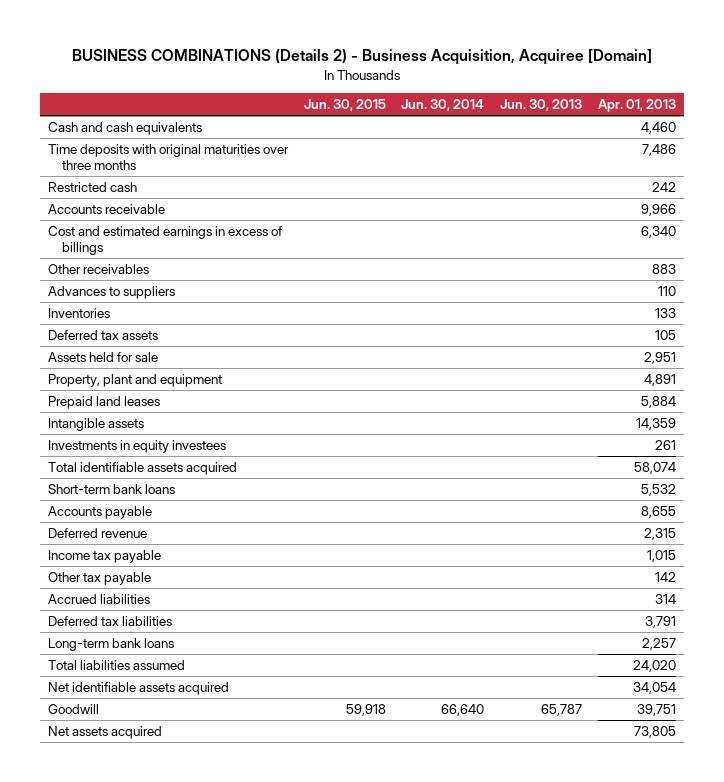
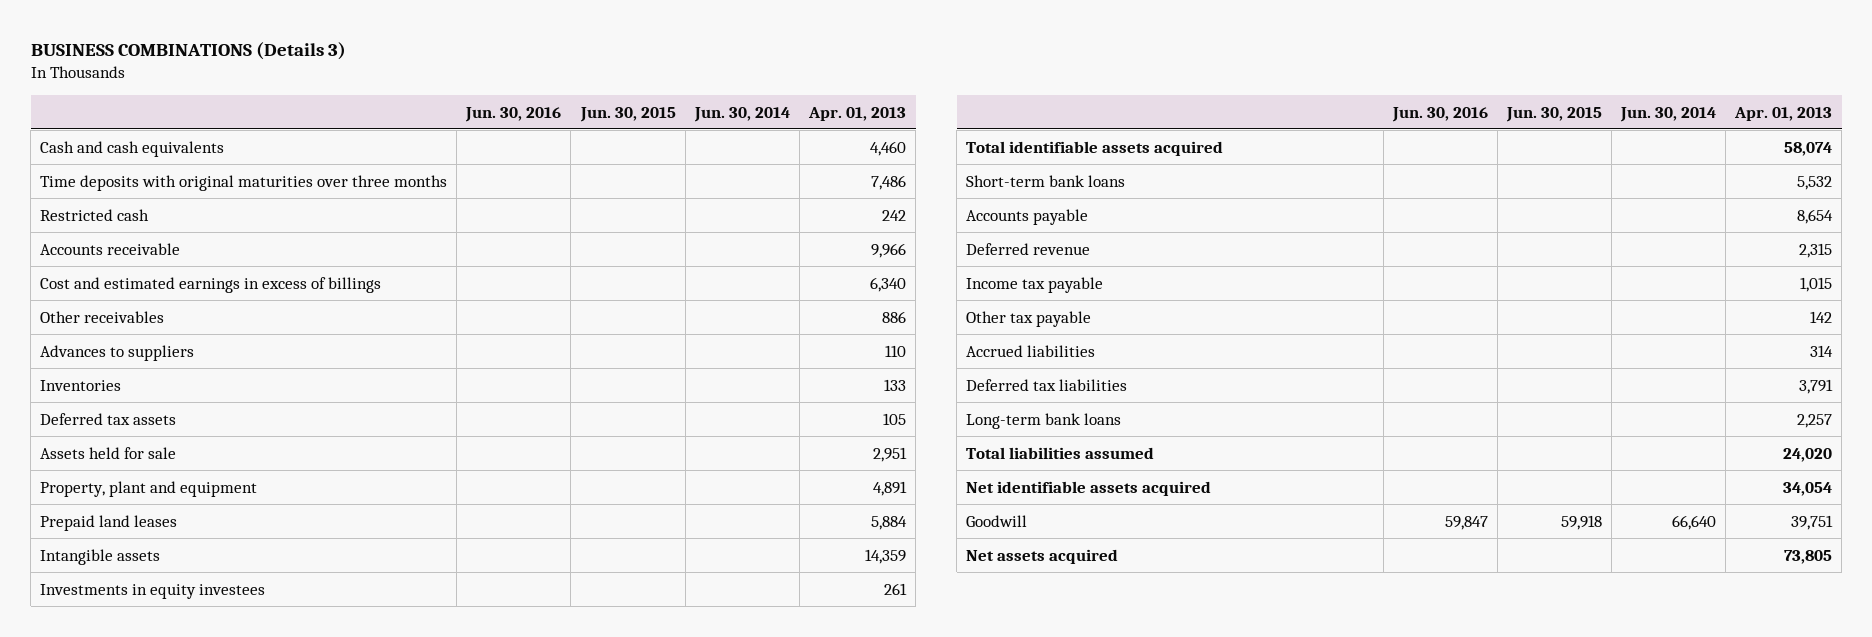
- BUSINESS COMBINATIONS (Details 2) - Business Acquisition, Acquiree [Domain]
+ BUSINESS COMBINATIONS (Details 3)
- | Jun. 30, 2015 | Jun. 30, 2014 | Jun. 30, 2013 | Apr. 01, 2013
+ | Jun. 30, 2016 | Jun. 30, 2015 | Jun. 30, 2014 | Apr. 01, 2013
- Other receivables | | | | 883
+ Other receivables | | | | 886
- Accounts payable | | | | 8,655
+ Accounts payable | | | | 8,654

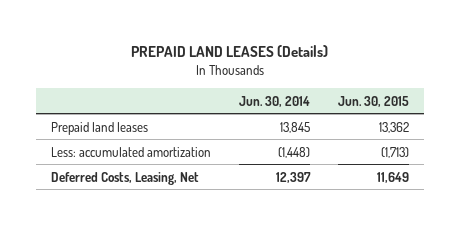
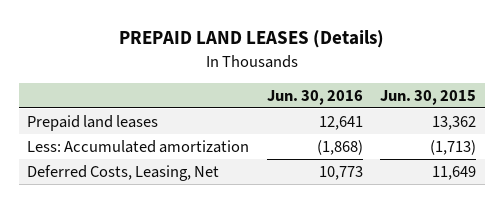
- | Jun. 30, 2014 | Jun. 30, 2015
+ | Jun. 30, 2016 | Jun. 30, 2015
- Less: accumulated amortization | (1,448) | (1,713)
+ Less: Accumulated amortization | (1,868) | (1,713)

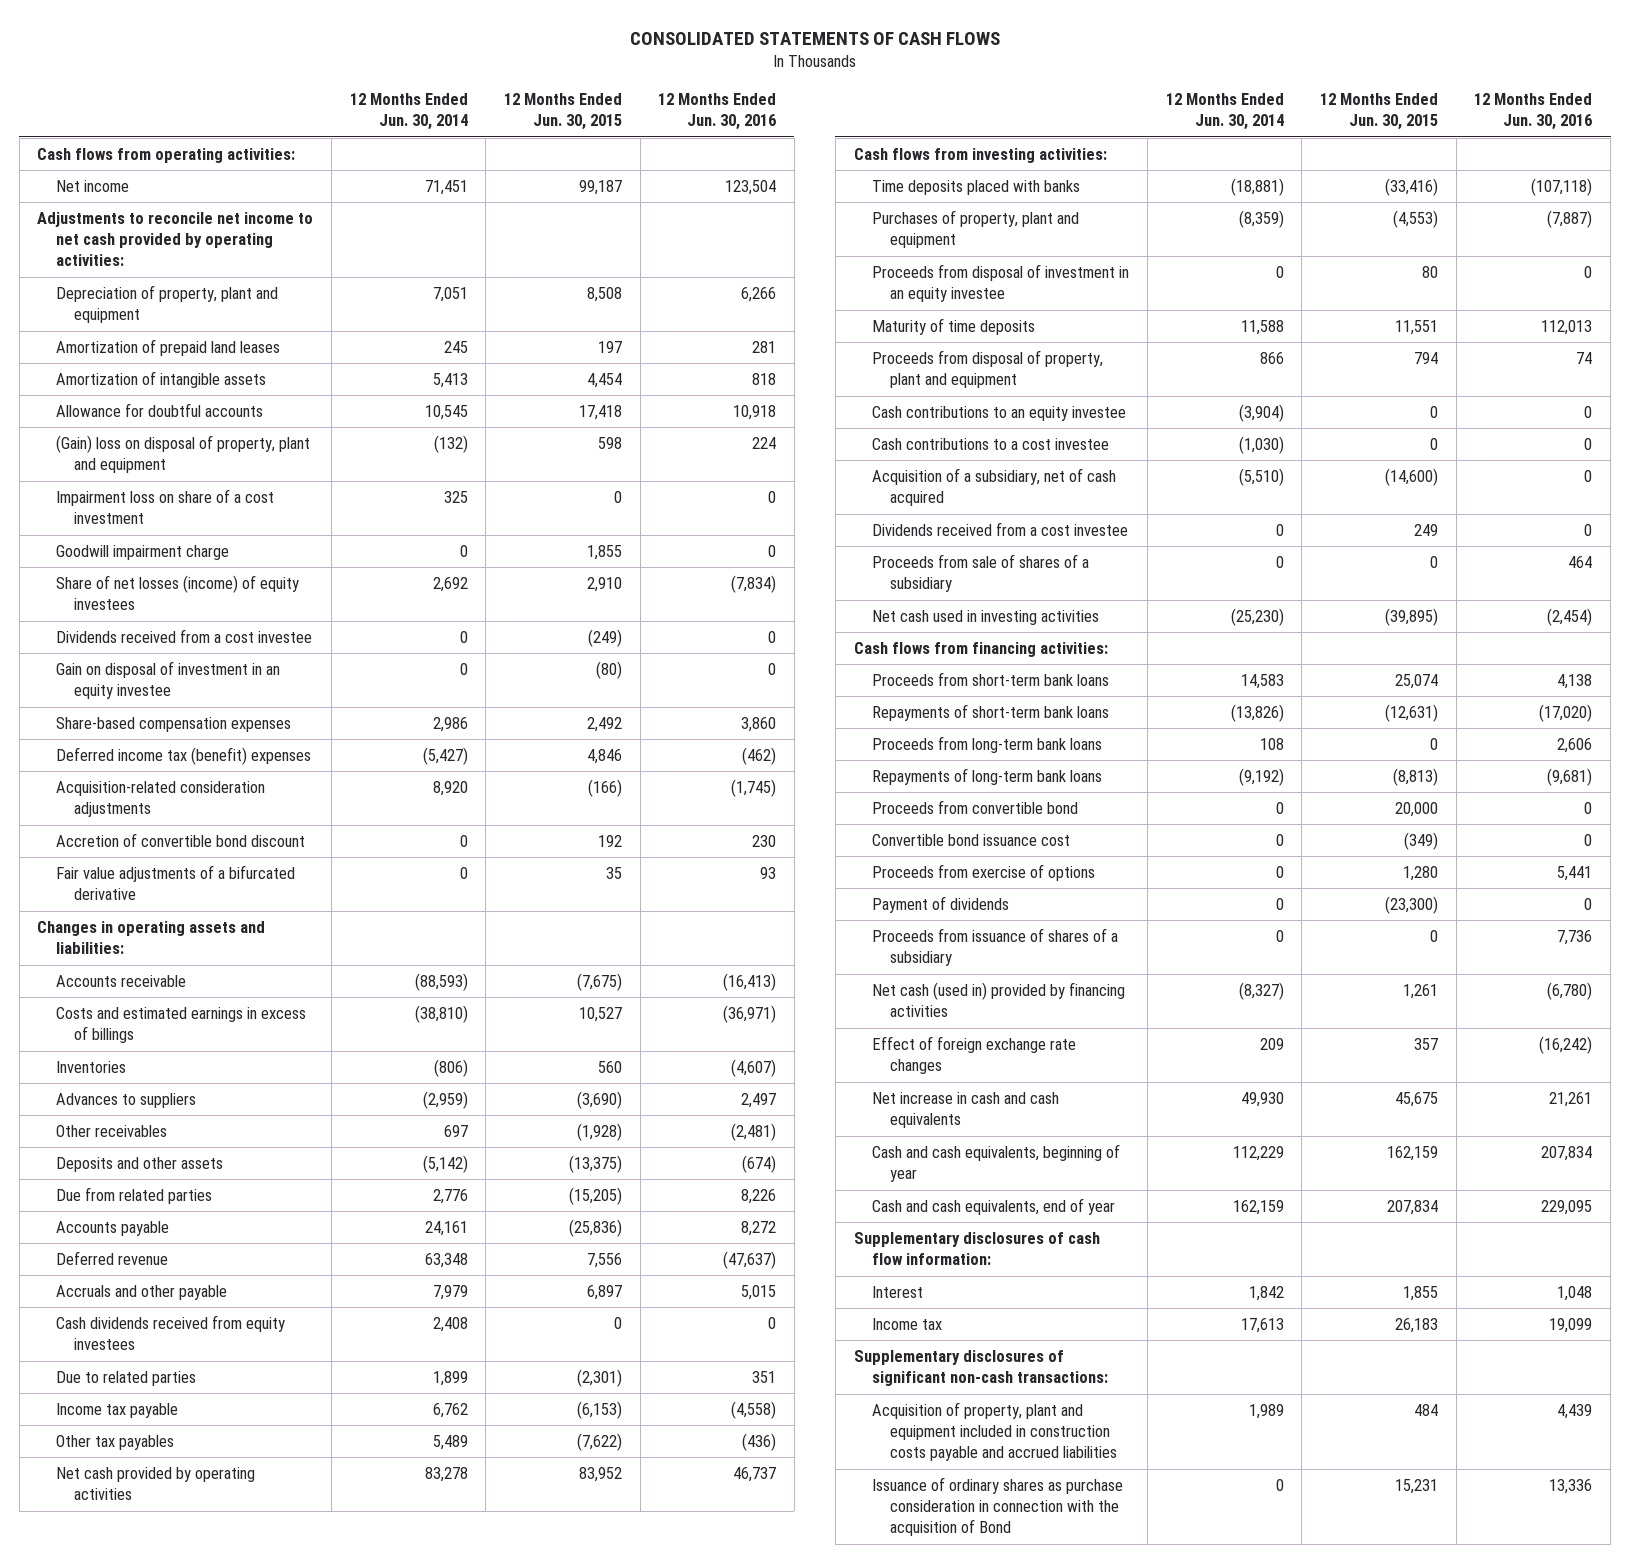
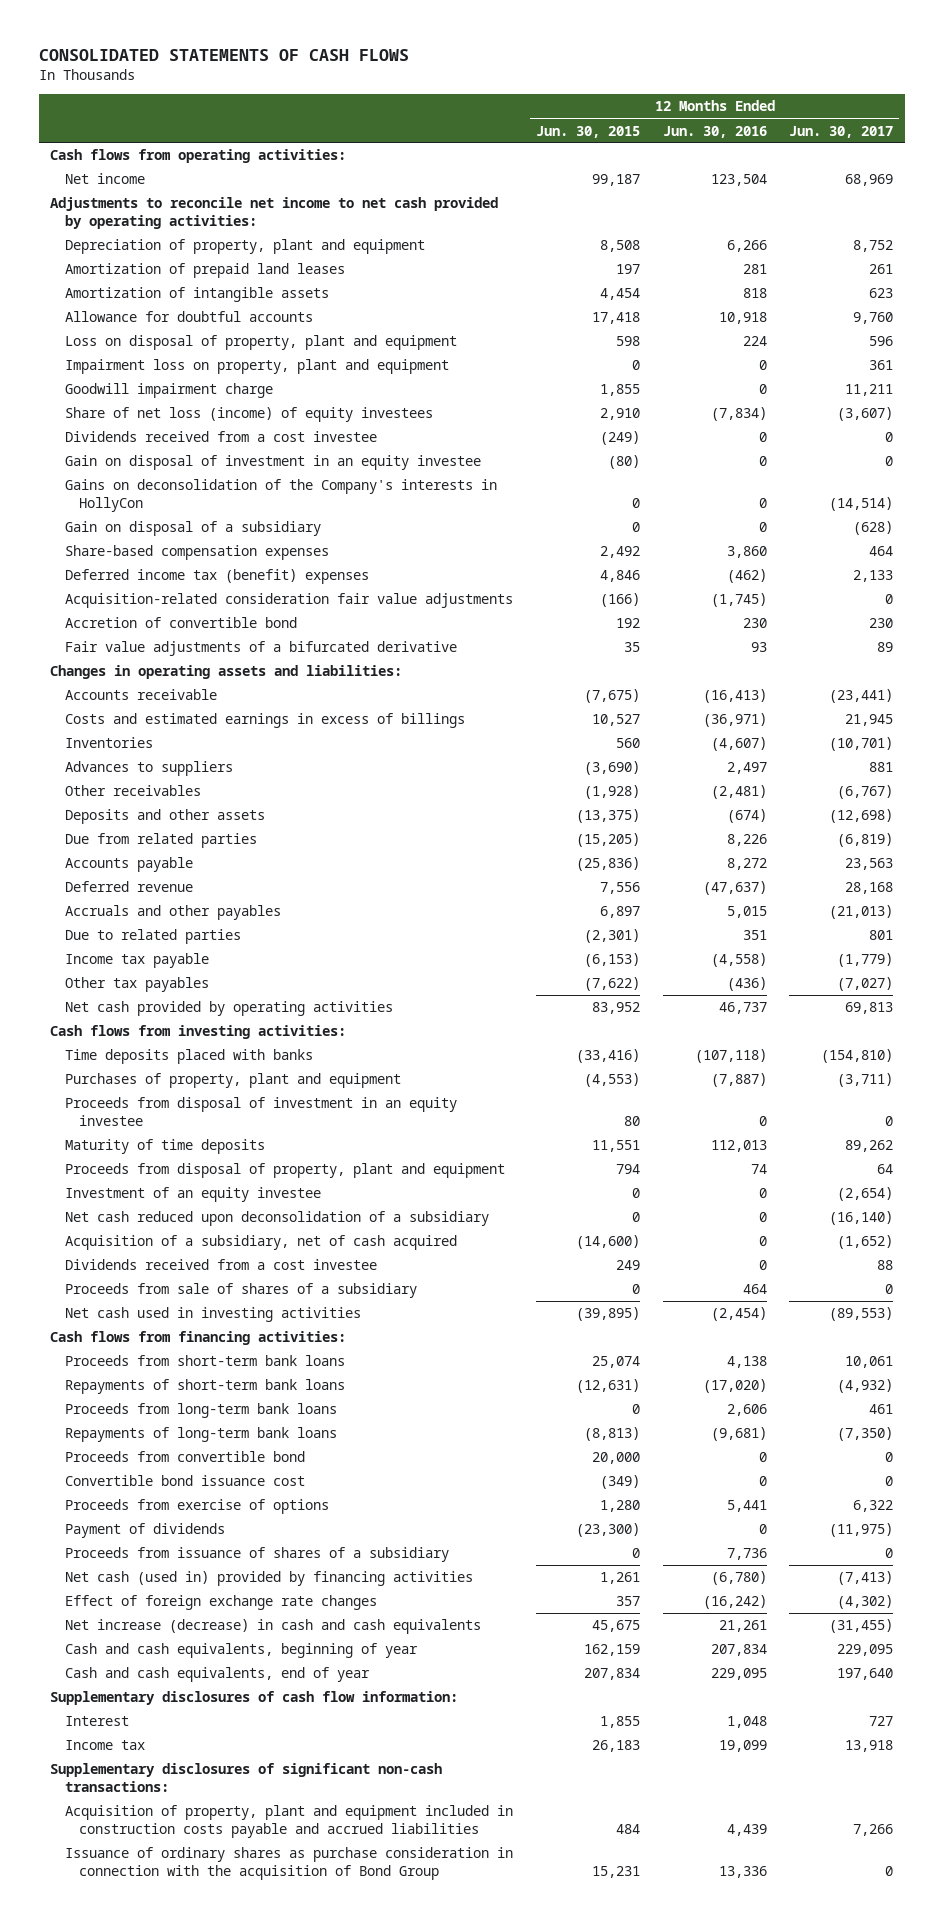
- | 12 Months Ended Jun. 30, 2014 | 12 Months Ended Jun. 30, 2015 | 12 Months Ended Jun. 30, 2016
+ | 12 Months Ended Jun. 30, 2015 | 12 Months Ended Jun. 30, 2016 | 12 Months Ended Jun. 30, 2017
- (Gain) loss on disposal of property, plant and equipment | (132) | 598 | 224
- Impairment loss on share of a cost investment | 325 | 0 | 0
+ Loss on disposal of property, plant and equipment | 598 | 224 | 596
+ Impairment loss on property, plant and equipment | 0 | 0 | 361
- Share of net losses (income) of equity investees | 2,692 | 2,910 | (7,834)
+ Share of net loss (income) of equity investees | 2,910 | (7,834) | (3,607)
+ Gains on deconsolidation of the Company's interests in HollyCon | 0 | 0 | (14,514)
+ Gain on disposal of a subsidiary | 0 | 0 | (628)
- Acquisition-related consideration adjustments | 8,920 | (166) | (1,745)
- Accretion of convertible bond discount | 0 | 192 | 230
+ Acquisition-related consideration fair value adjustments | (166) | (1,745) | 0
+ Accretion of convertible bond | 192 | 230 | 230
- Accruals and other payable | 7,979 | 6,897 | 5,015
- Cash dividends received from equity investees | 2,408 | 0 | 0
+ Accruals and other payables | 6,897 | 5,015 | (21,013)
- Cash contributions to an equity investee | (3,904) | 0 | 0
- Cash contributions to a cost investee | (1,030) | 0 | 0
+ Investment of an equity investee | 0 | 0 | (2,654)
+ Net cash reduced upon deconsolidation of a subsidiary | 0 | 0 | (16,140)
- Net increase in cash and cash equivalents | 49,930 | 45,675 | 21,261
+ Net increase (decrease) in cash and cash equivalents | 45,675 | 21,261 | (31,455)
- Issuance of ordinary shares as purchase consideration in connection with the acquisition of Bond | 0 | 15,231 | 13,336
+ Issuance of ordinary shares as purchase consideration in connection with the acquisition of Bond Group | 15,231 | 13,336 | 0

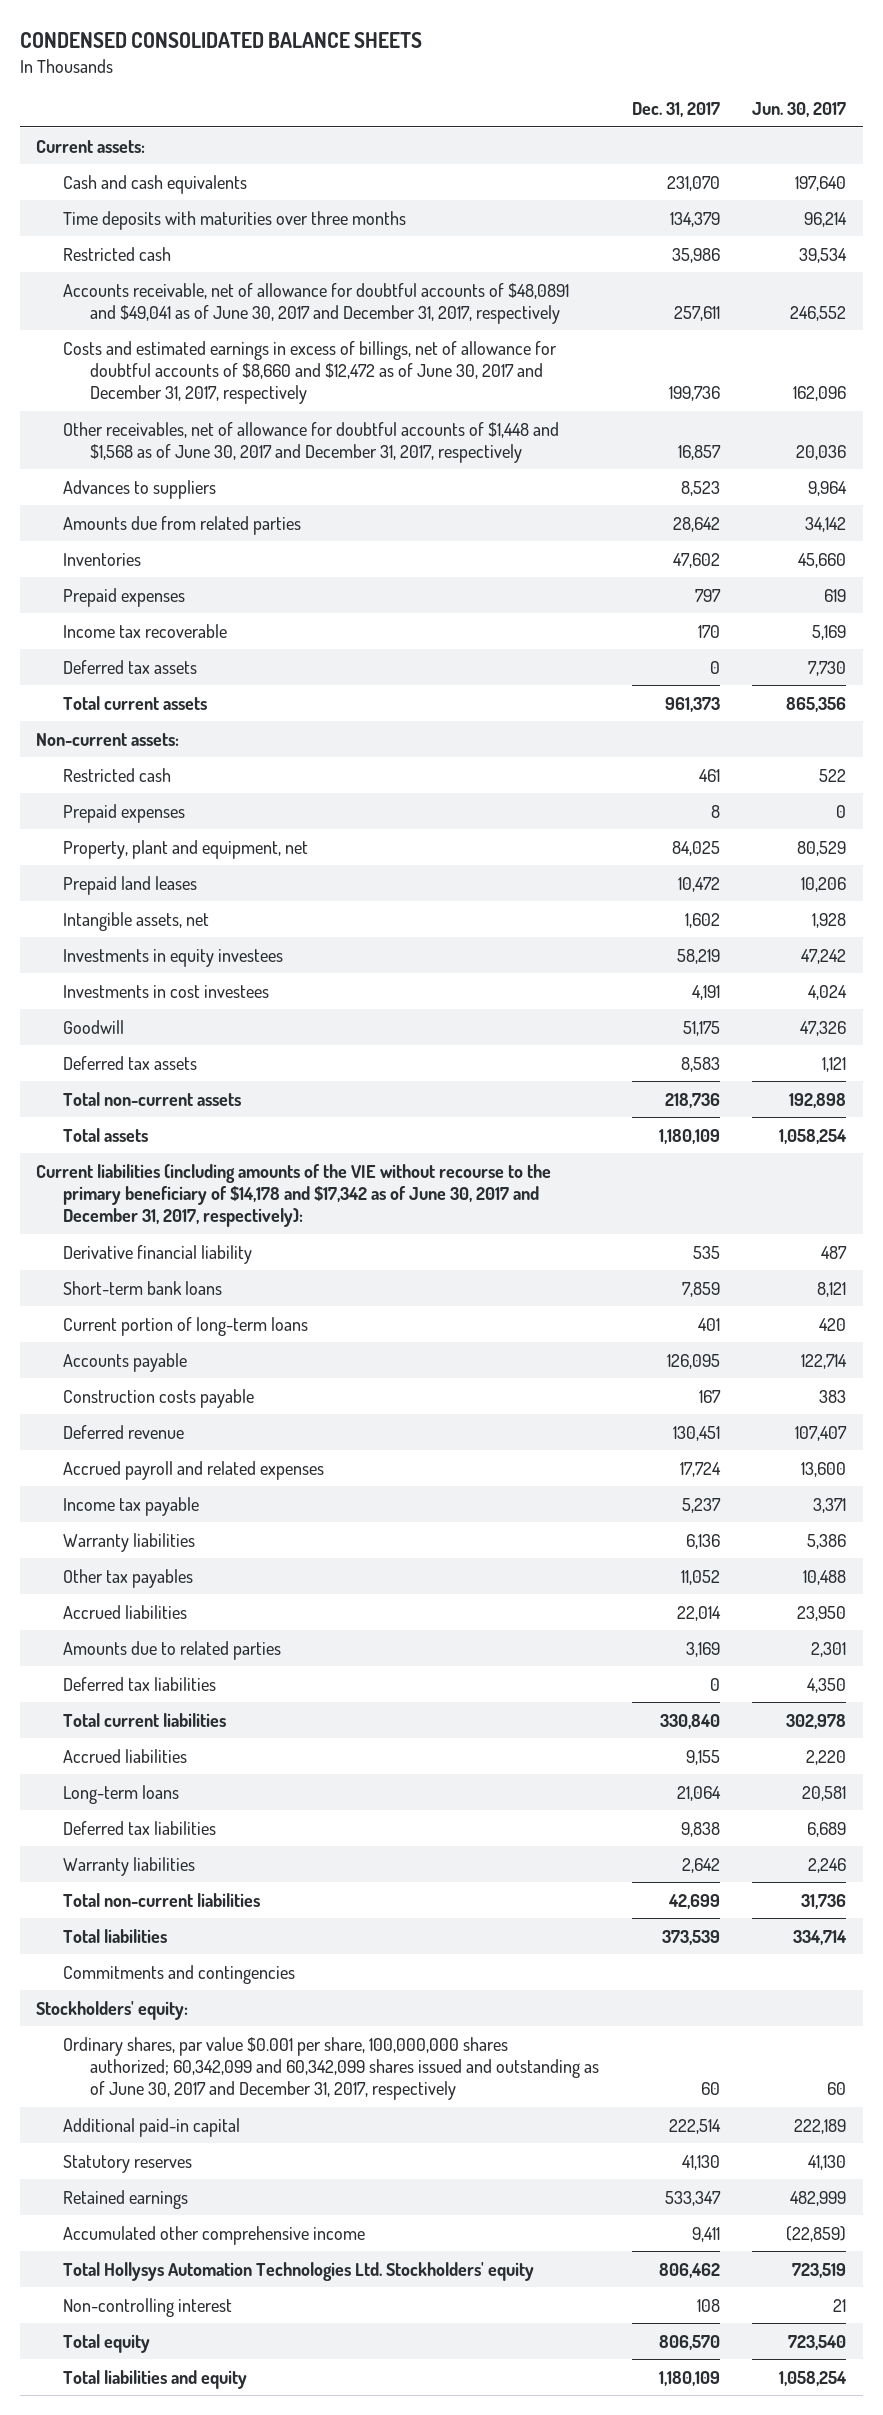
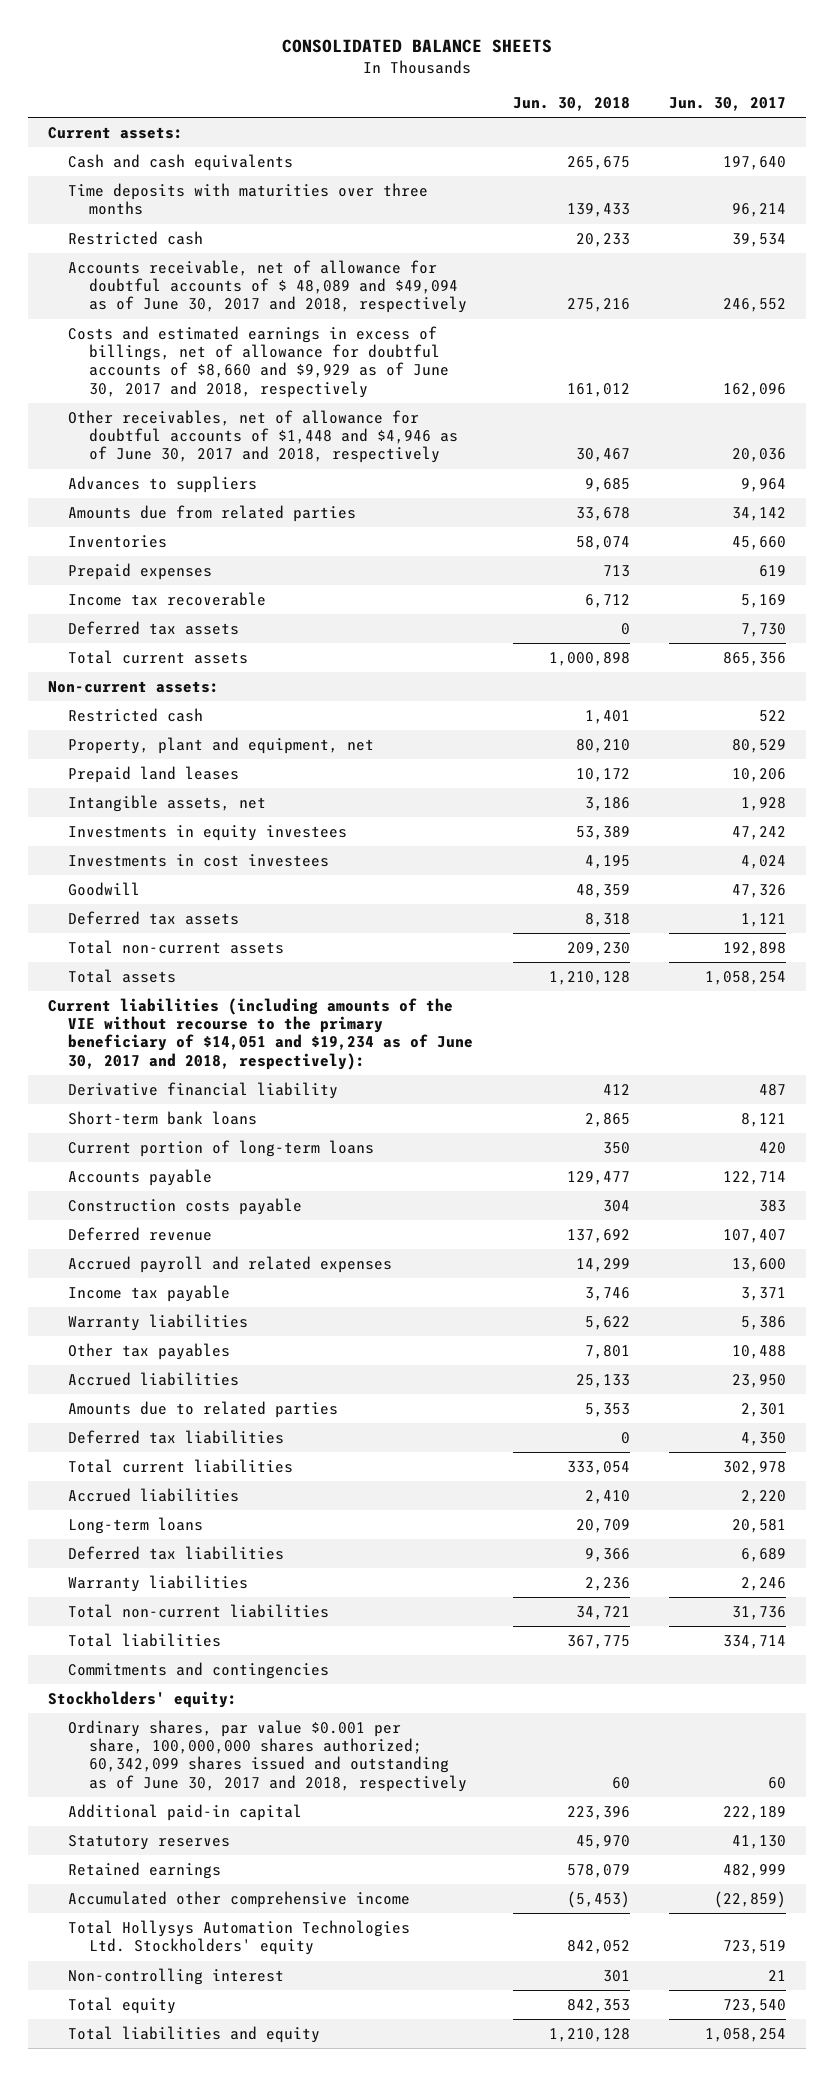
- CONDENSED CONSOLIDATED BALANCE SHEETS
+ CONSOLIDATED BALANCE SHEETS
- | Dec. 31, 2017 | Jun. 30, 2017
+ | Jun. 30, 2018 | Jun. 30, 2017
- Accounts receivable, net of allowance for doubtful accounts of $48,0891 and $49,041 as of June 30, 2017 and December 31, 2017, respectively | 257,611 | 246,552
- Costs and estimated earnings in excess of billings, net of allowance for doubtful accounts of $8,660 and $12,472 as of June 30, 2017 and December 31, 2017, respectively | 199,736 | 162,096
- Other receivables, net of allowance for doubtful accounts of $1,448 and $1,568 as of June 30, 2017 and December 31, 2017, respectively | 16,857 | 20,036
+ Accounts receivable, net of allowance for doubtful accounts of $ 48,089 and $49,094 as of June 30, 2017 and 2018, respectively | 275,216 | 246,552
+ Costs and estimated earnings in excess of billings, net of allowance for doubtful accounts of $8,660 and $9,929 as of June 30, 2017 and 2018, respectively | 161,012 | 162,096
+ Other receivables, net of allowance for doubtful accounts of $1,448 and $4,946 as of June 30, 2017 and 2018, respectively | 30,467 | 20,036
- Prepaid expenses | 8 | 0
- Current liabilities (including amounts of the VIE without recourse to the primary beneficiary of $14,178 and $17,342 as of June 30, 2017 and December 31, 2017, respectively):
+ Current liabilities (including amounts of the VIE without recourse to the primary beneficiary of $14,051 and $19,234 as of June 30, 2017 and 2018, respectively):
- Ordinary shares, par value $0.001 per share, 100,000,000 shares authorized; 60,342,099 and 60,342,099 shares issued and outstanding as of June 30, 2017 and December 31, 2017, respectively | 60 | 60
+ Ordinary shares, par value $0.001 per share, 100,000,000 shares authorized; 60,342,099 shares issued and outstanding as of June 30, 2017 and 2018, respectively | 60 | 60

